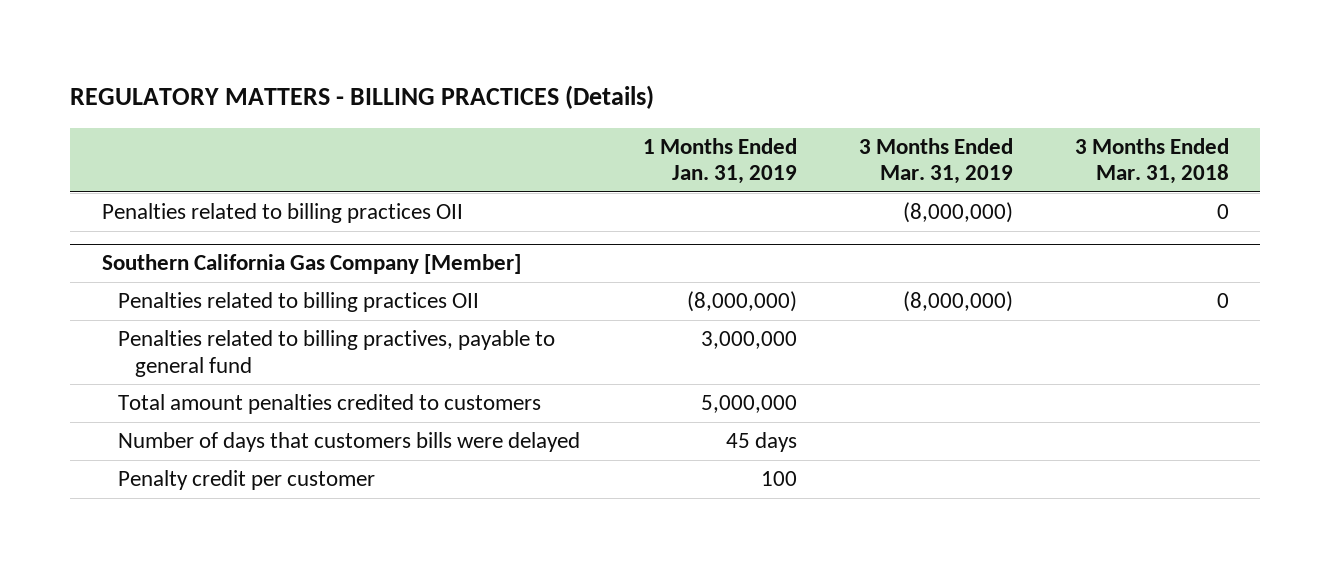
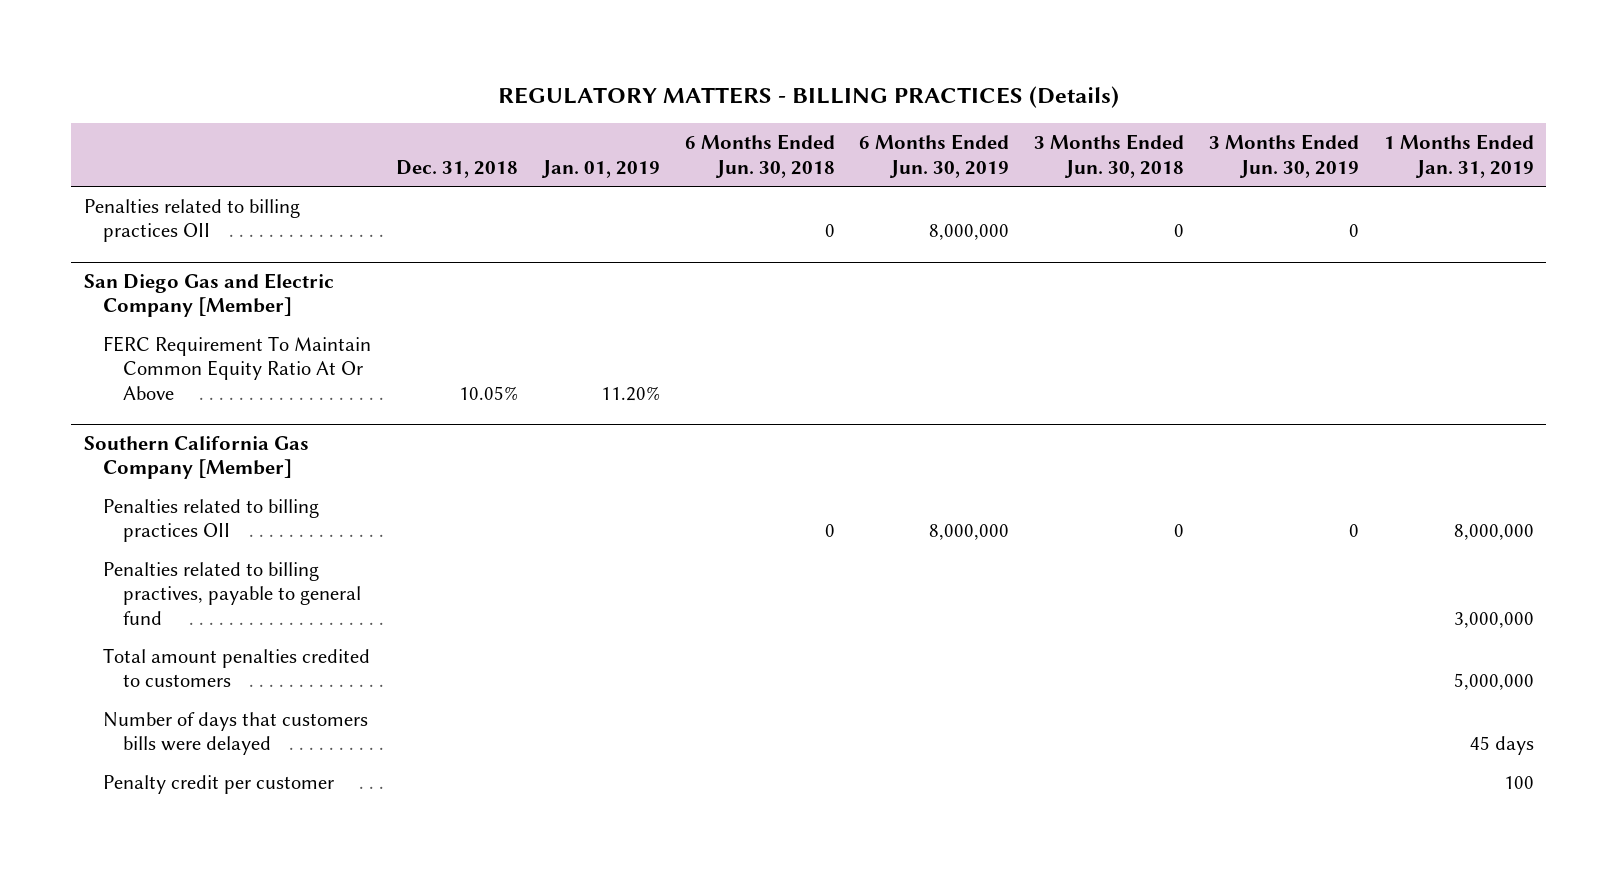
- | 1 Months Ended Jan. 31, 2019 | 3 Months Ended Mar. 31, 2019 | 3 Months Ended Mar. 31, 2018
+ | Dec. 31, 2018 | Jan. 01, 2019 | 6 Months Ended Jun. 30, 2018 | 6 Months Ended Jun. 30, 2019 | 3 Months Ended Jun. 30, 2018 | 3 Months Ended Jun. 30, 2019 | 1 Months Ended Jan. 31, 2019
+ San Diego Gas and Electric Company [Member]
+ FERC Requirement To Maintain Common Equity Ratio At Or Above | 10.05% | 11.20% | | | | |
@ Southern California Gas Company [Member]
- Penalties related to billing practices OII | (8,000,000) | (8,000,000) | 0
+ Penalties related to billing practices OII | | | 0 | 8,000,000 | 0 | 0 | 8,000,000

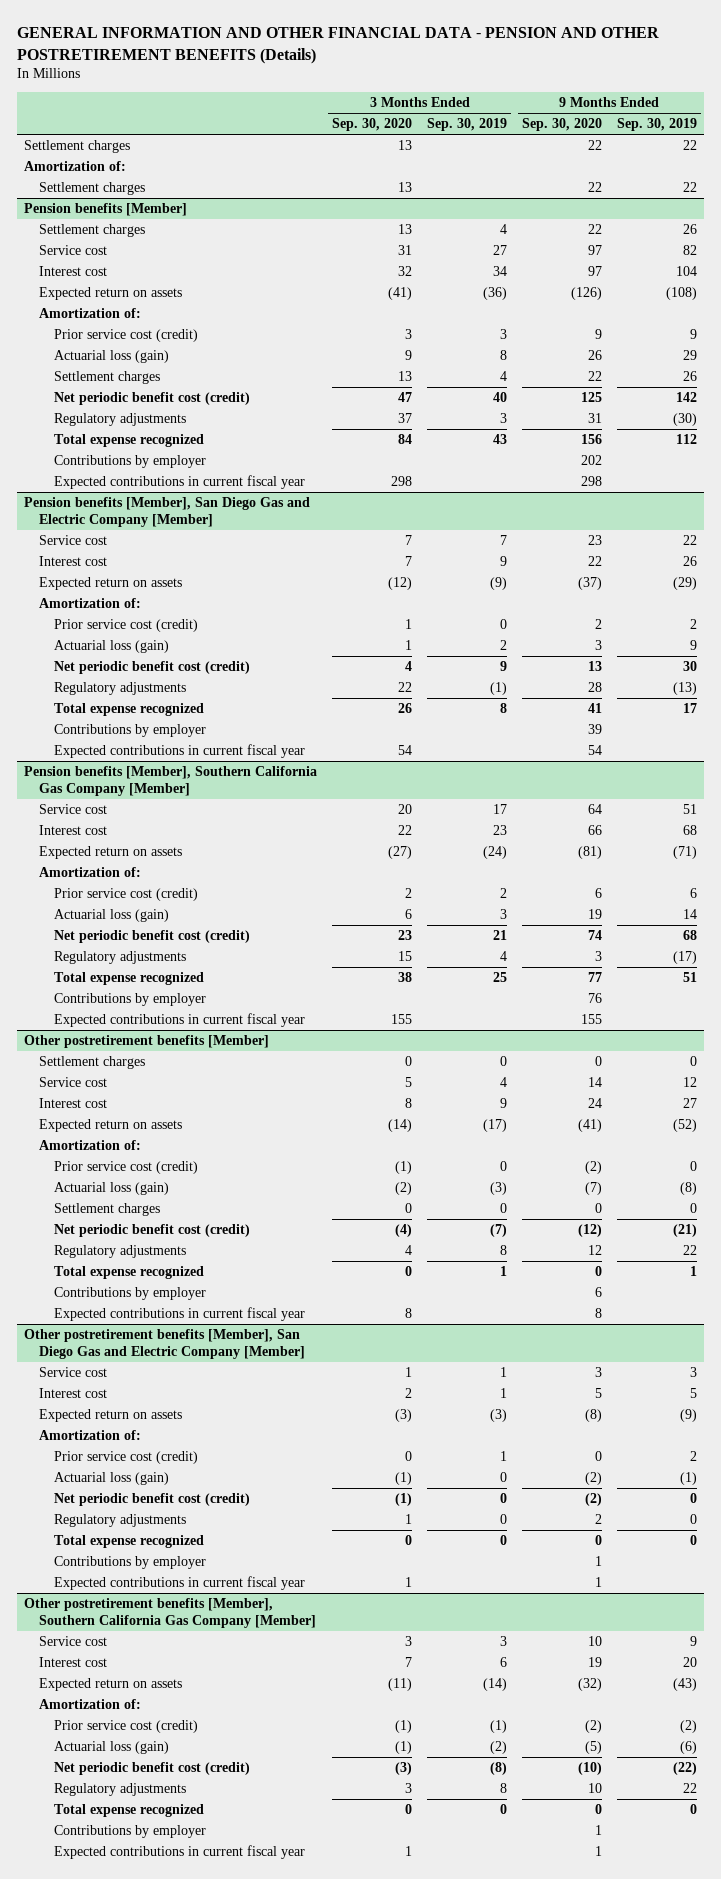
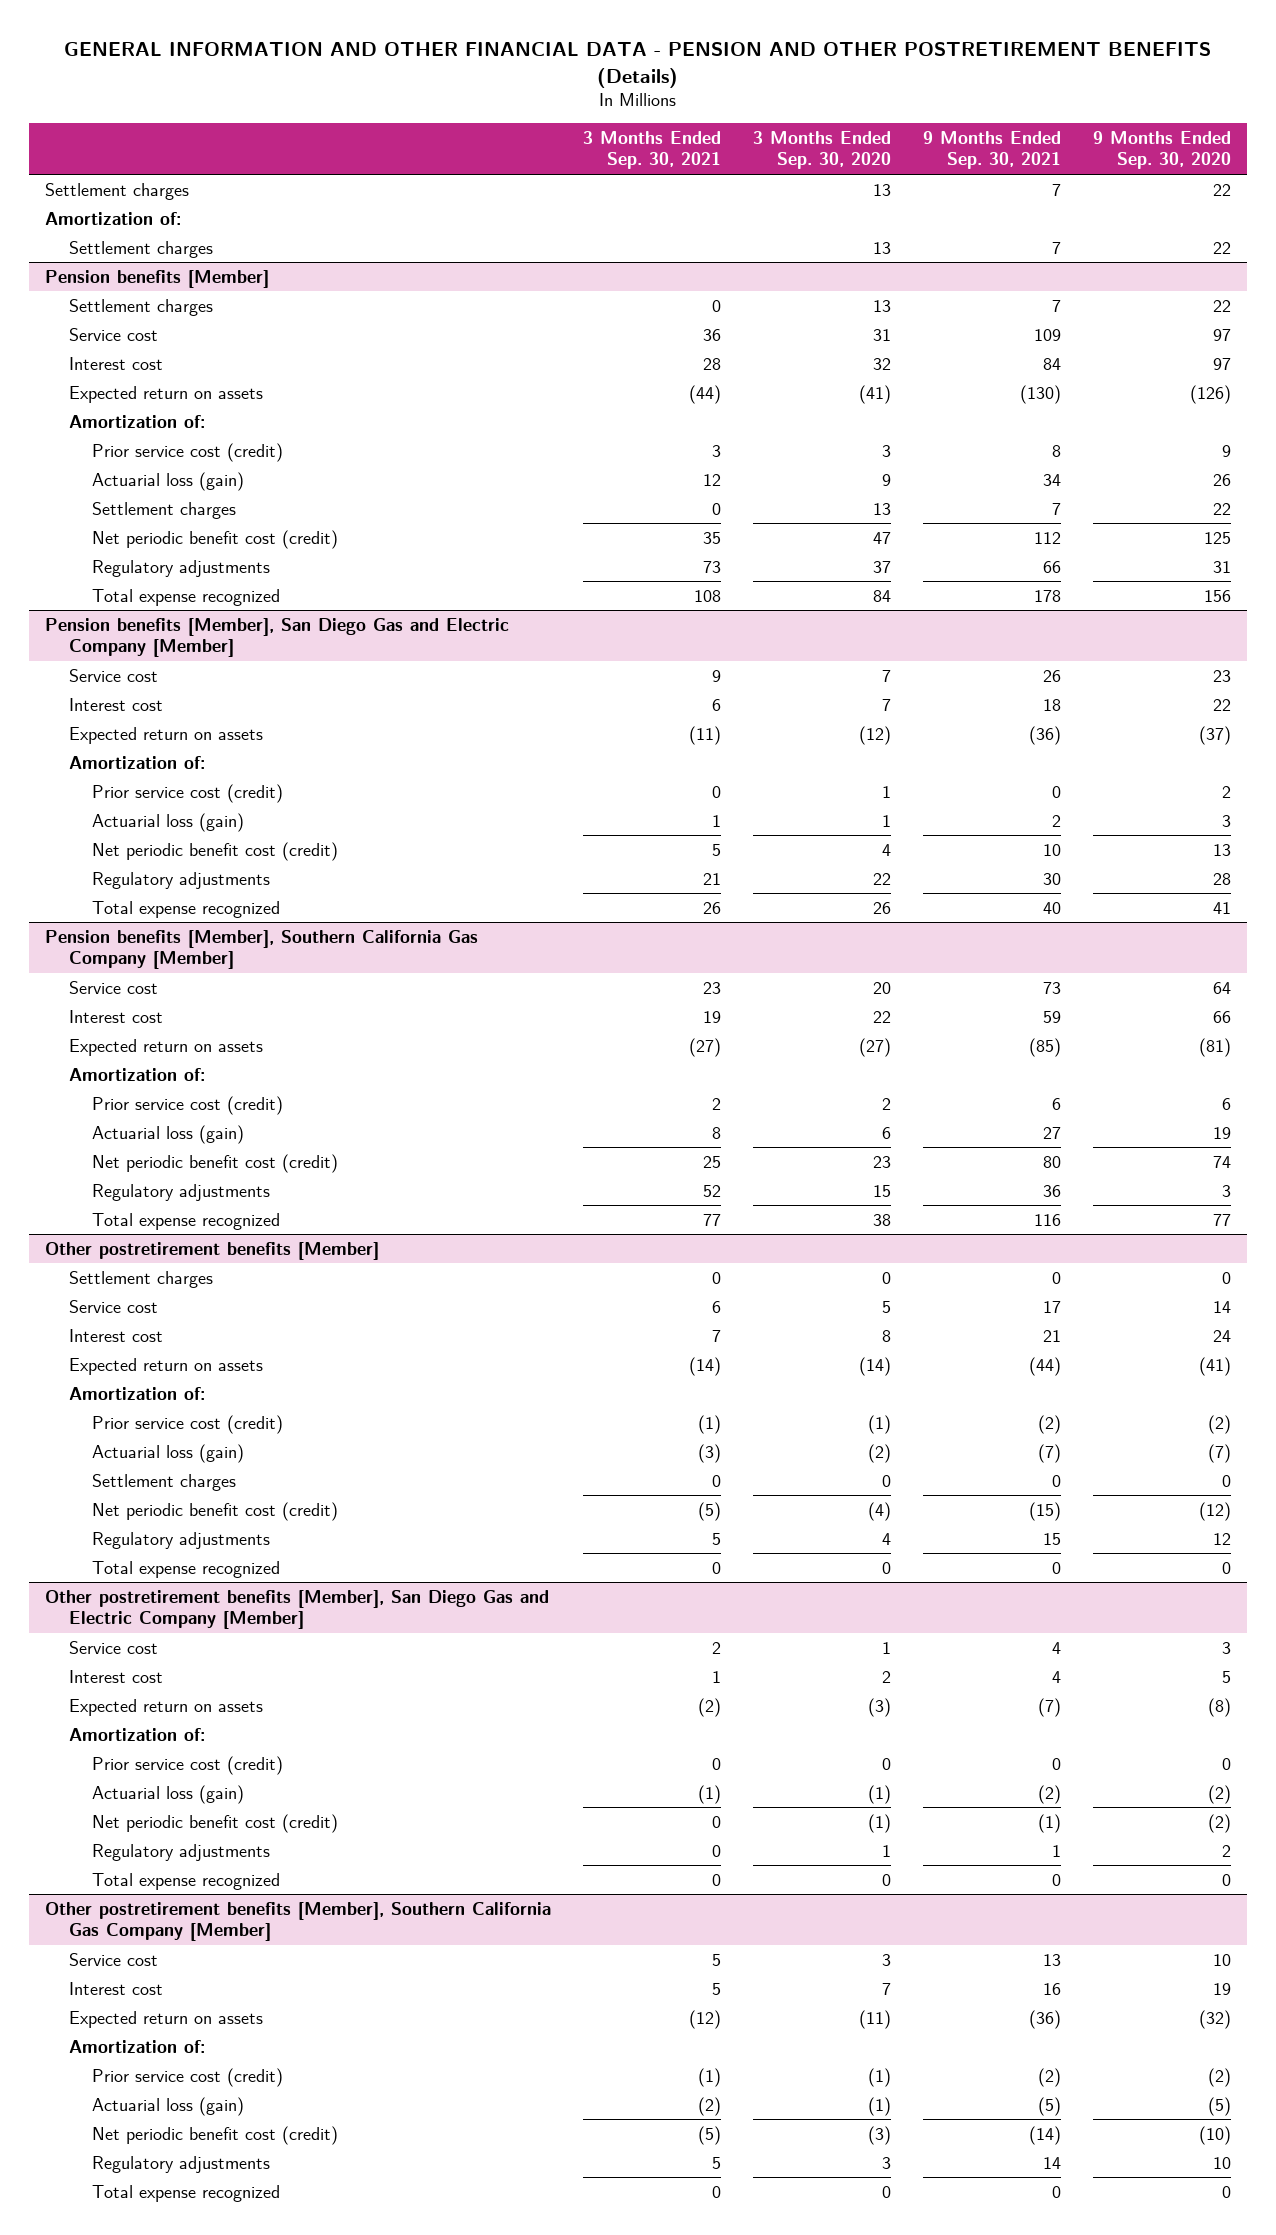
- | 3 Months Ended Sep. 30, 2020 | 3 Months Ended Sep. 30, 2019 | 9 Months Ended Sep. 30, 2020 | 9 Months Ended Sep. 30, 2019
+ | 3 Months Ended Sep. 30, 2021 | 3 Months Ended Sep. 30, 2020 | 9 Months Ended Sep. 30, 2021 | 9 Months Ended Sep. 30, 2020
@ Pension benefits [Member]
- Contributions by employer | | | 202 |
- Expected contributions in current fiscal year | 298 | | 298 |
@ Pension benefits [Member], San Diego Gas and Electric Company [Member]
- Contributions by employer | | | 39 |
- Expected contributions in current fiscal year | 54 | | 54 |
@ Pension benefits [Member], Southern California Gas Company [Member]
- Contributions by employer | | | 76 |
- Expected contributions in current fiscal year | 155 | | 155 |
@ Other postretirement benefits [Member]
- Contributions by employer | | | 6 |
- Expected contributions in current fiscal year | 8 | | 8 |
@ Other postretirement benefits [Member], San Diego Gas and Electric Company [Member]
- Contributions by employer | | | 1 |
- Expected contributions in current fiscal year | 1 | | 1 |
@ Other postretirement benefits [Member], Southern California Gas Company [Member]
- Contributions by employer | | | 1 |
- Expected contributions in current fiscal year | 1 | | 1 |

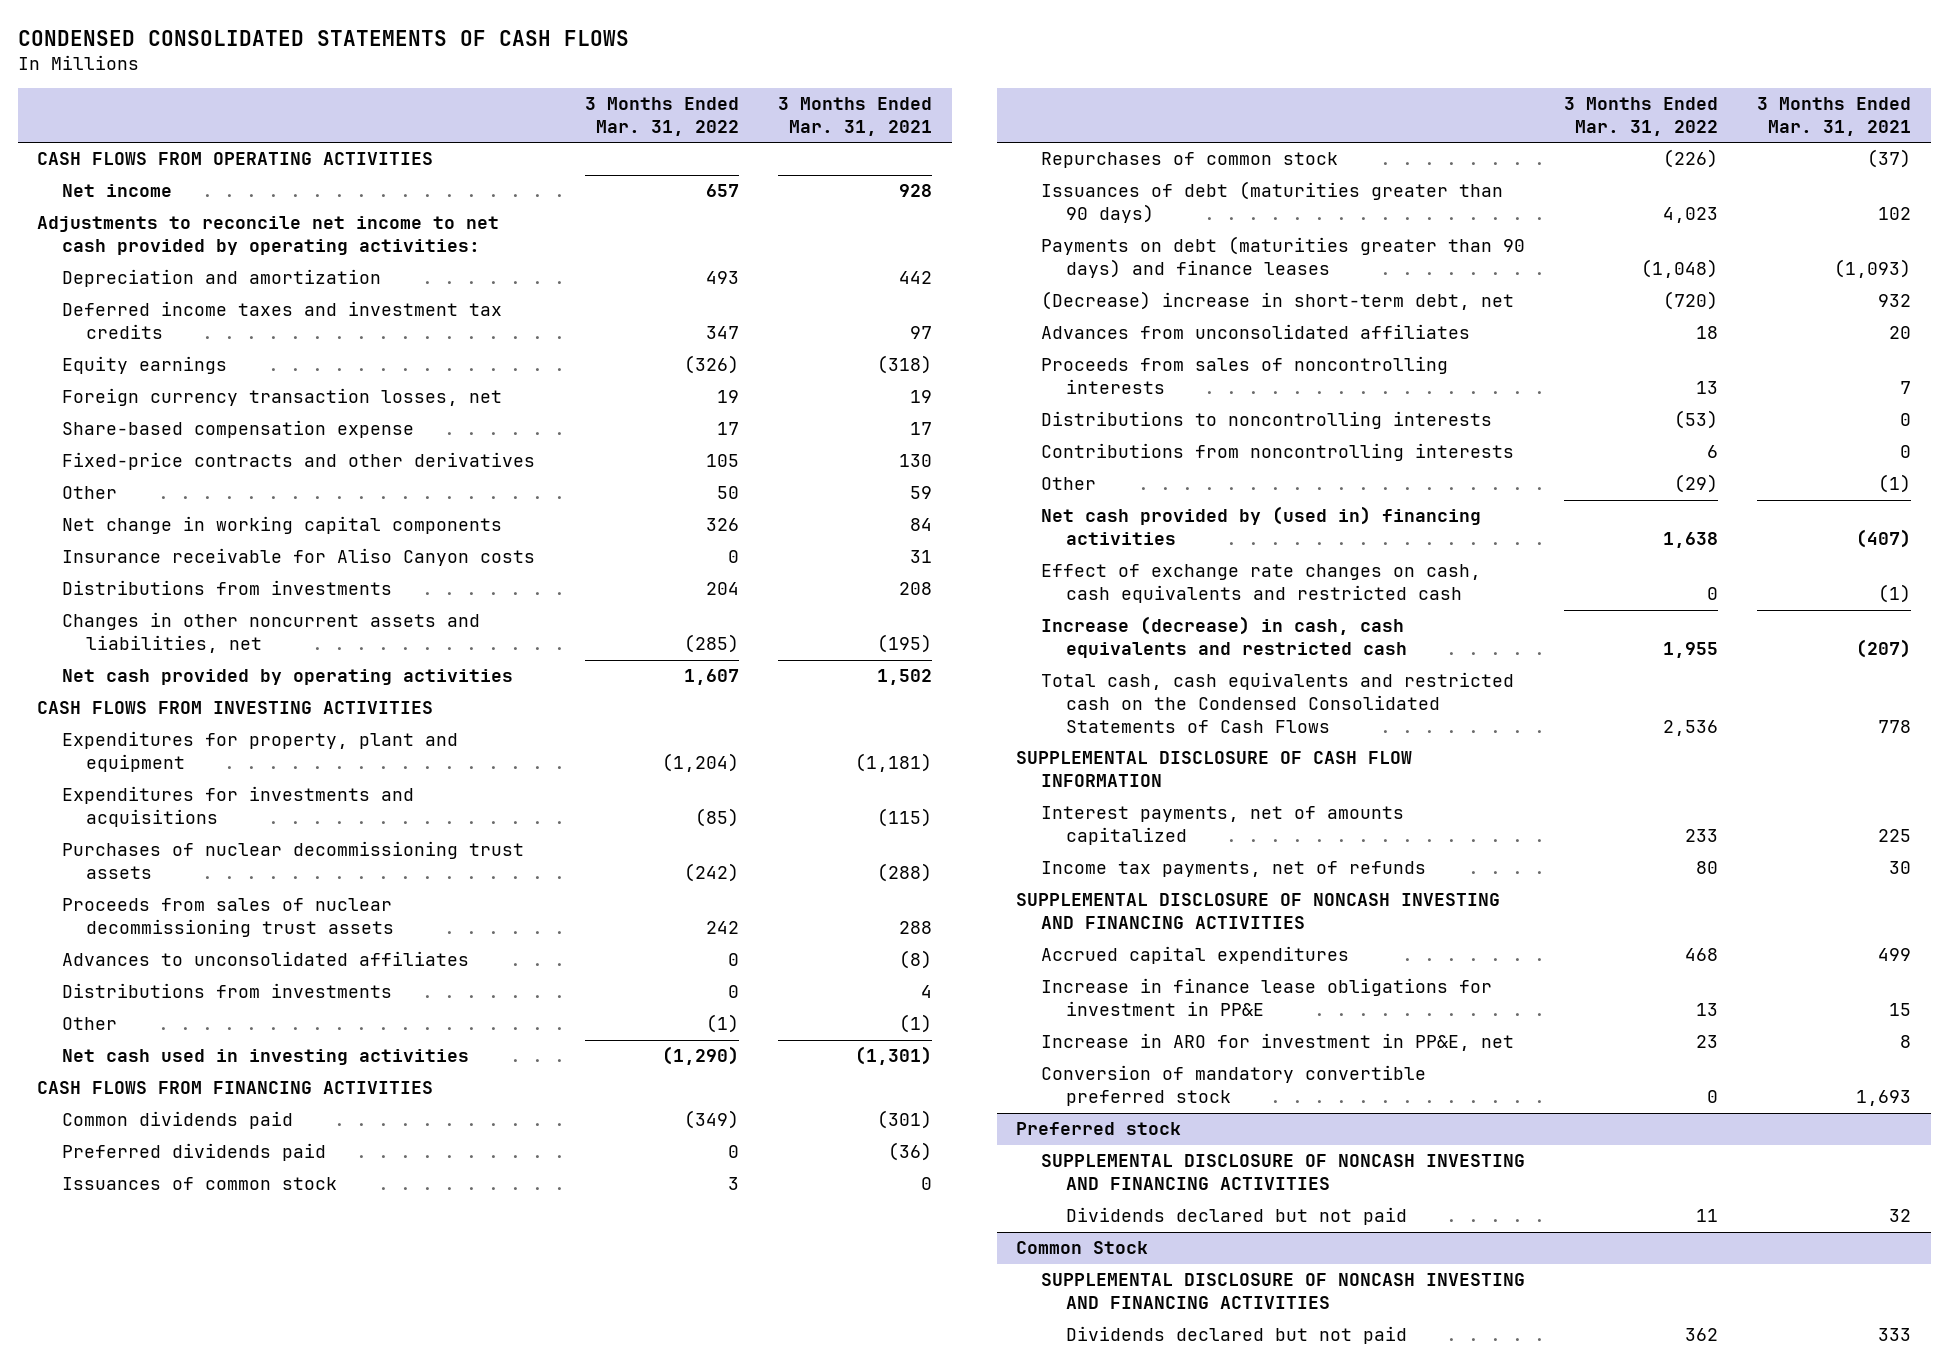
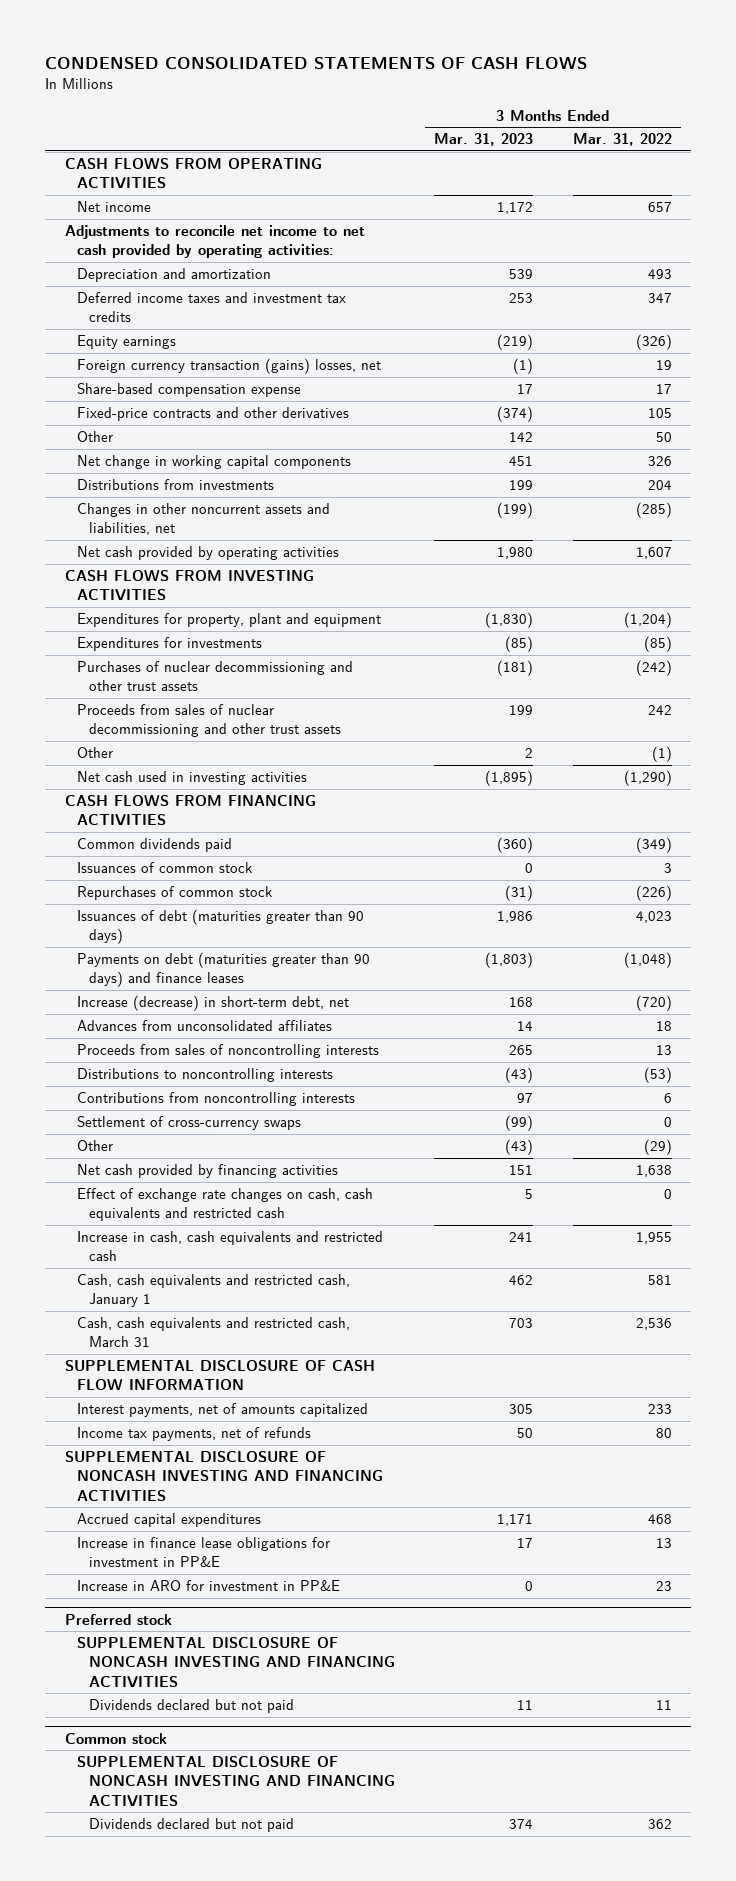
- | 3 Months Ended Mar. 31, 2022 | 3 Months Ended Mar. 31, 2021
+ | 3 Months Ended Mar. 31, 2023 | 3 Months Ended Mar. 31, 2022
- Foreign currency transaction losses, net | 19 | 19
+ Foreign currency transaction (gains) losses, net | (1) | 19
- Insurance receivable for Aliso Canyon costs | 0 | 31
- Expenditures for investments and acquisitions | (85) | (115)
- Purchases of nuclear decommissioning trust assets | (242) | (288)
- Proceeds from sales of nuclear decommissioning trust assets | 242 | 288
- Advances to unconsolidated affiliates | 0 | (8)
- Distributions from investments | 0 | 4
+ Expenditures for investments | (85) | (85)
+ Purchases of nuclear decommissioning and other trust assets | (181) | (242)
+ Proceeds from sales of nuclear decommissioning and other trust assets | 199 | 242
- Preferred dividends paid | 0 | (36)
- (Decrease) increase in short-term debt, net | (720) | 932
+ Increase (decrease) in short-term debt, net | 168 | (720)
+ Settlement of cross-currency swaps | (99) | 0
- Net cash provided by (used in) financing activities | 1,638 | (407)
+ Net cash provided by financing activities | 151 | 1,638
- Increase (decrease) in cash, cash equivalents and restricted cash | 1,955 | (207)
- Total cash, cash equivalents and restricted cash on the Condensed Consolidated Statements of Cash Flows | 2,536 | 778
+ Increase in cash, cash equivalents and restricted cash | 241 | 1,955
+ Cash, cash equivalents and restricted cash, January 1 | 462 | 581
+ Cash, cash equivalents and restricted cash, March 31 | 703 | 2,536
- Increase in ARO for investment in PP&E, net | 23 | 8
- Conversion of mandatory convertible preferred stock | 0 | 1,693
+ Increase in ARO for investment in PP&E | 0 | 23
- Common Stock
+ Common stock

